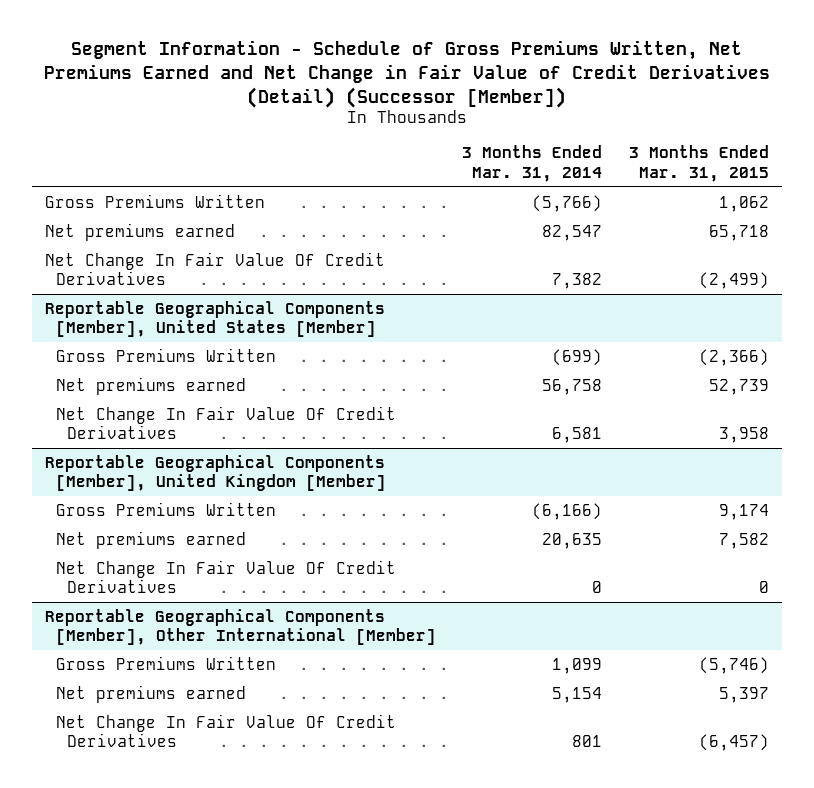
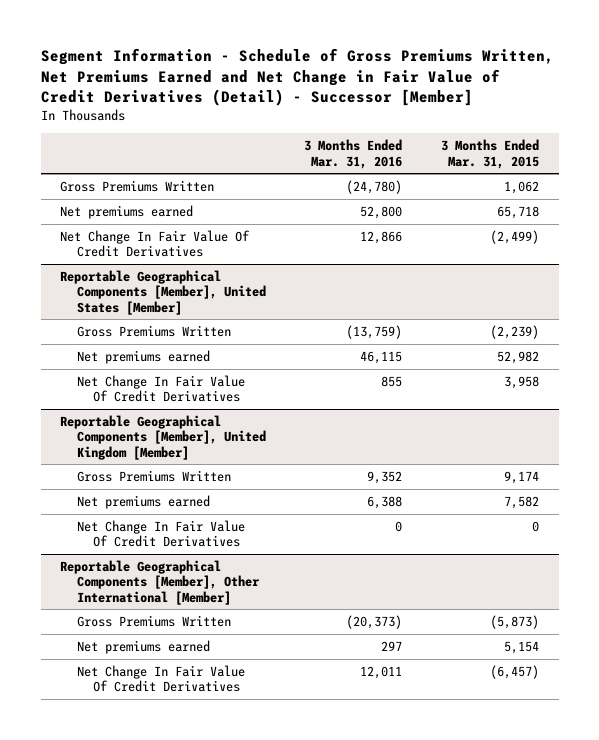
- Segment Information - Schedule of Gross Premiums Written, Net Premiums Earned and Net Change in Fair Value of Credit Derivatives (Detail) (Successor [Member])
+ Segment Information - Schedule of Gross Premiums Written, Net Premiums Earned and Net Change in Fair Value of Credit Derivatives (Detail) - Successor [Member]
- | 3 Months Ended Mar. 31, 2014 | 3 Months Ended Mar. 31, 2015
+ | 3 Months Ended Mar. 31, 2016 | 3 Months Ended Mar. 31, 2015
@ Reportable Geographical Components [Member], United States [Member]
- Gross Premiums Written | (699) | (2,366)
- Net premiums earned | 56,758 | 52,739
+ Gross Premiums Written | (13,759) | (2,239)
+ Net premiums earned | 46,115 | 52,982
@ Reportable Geographical Components [Member], Other International [Member]
- Gross Premiums Written | 1,099 | (5,746)
- Net premiums earned | 5,154 | 5,397
+ Gross Premiums Written | (20,373) | (5,873)
+ Net premiums earned | 297 | 5,154

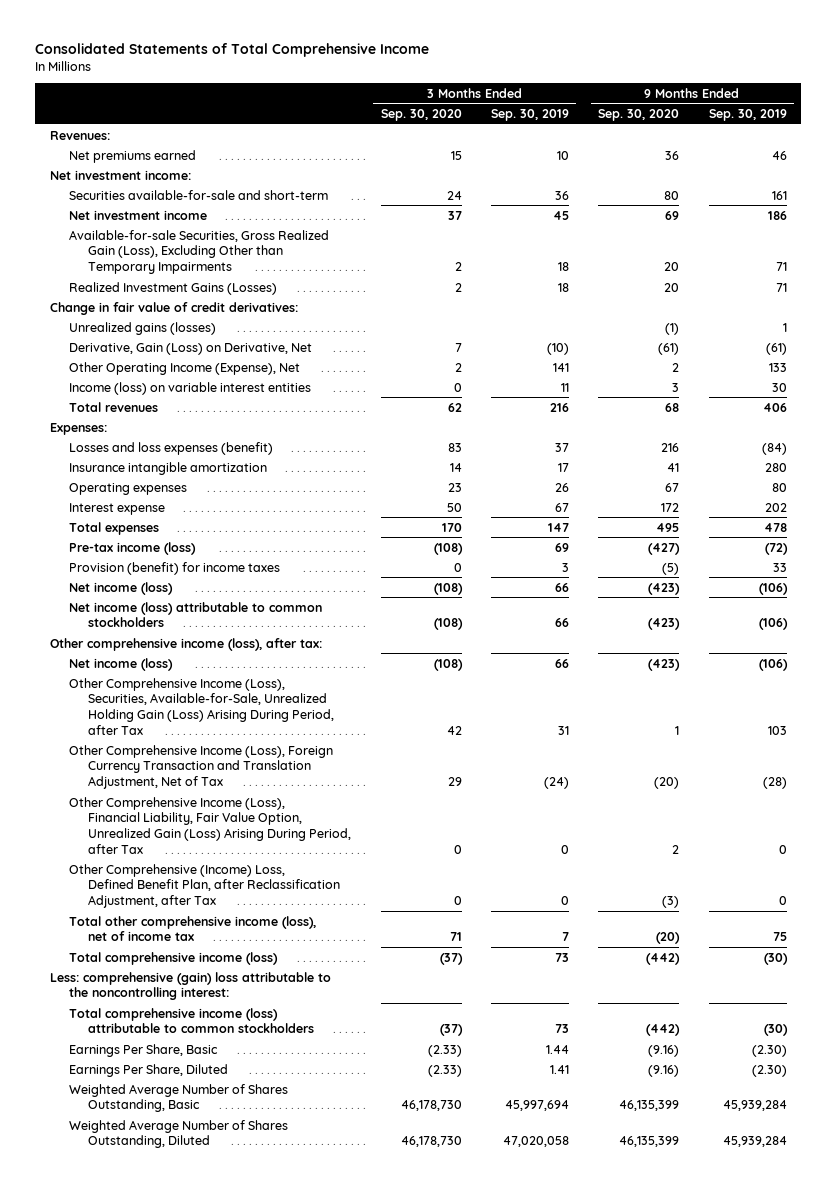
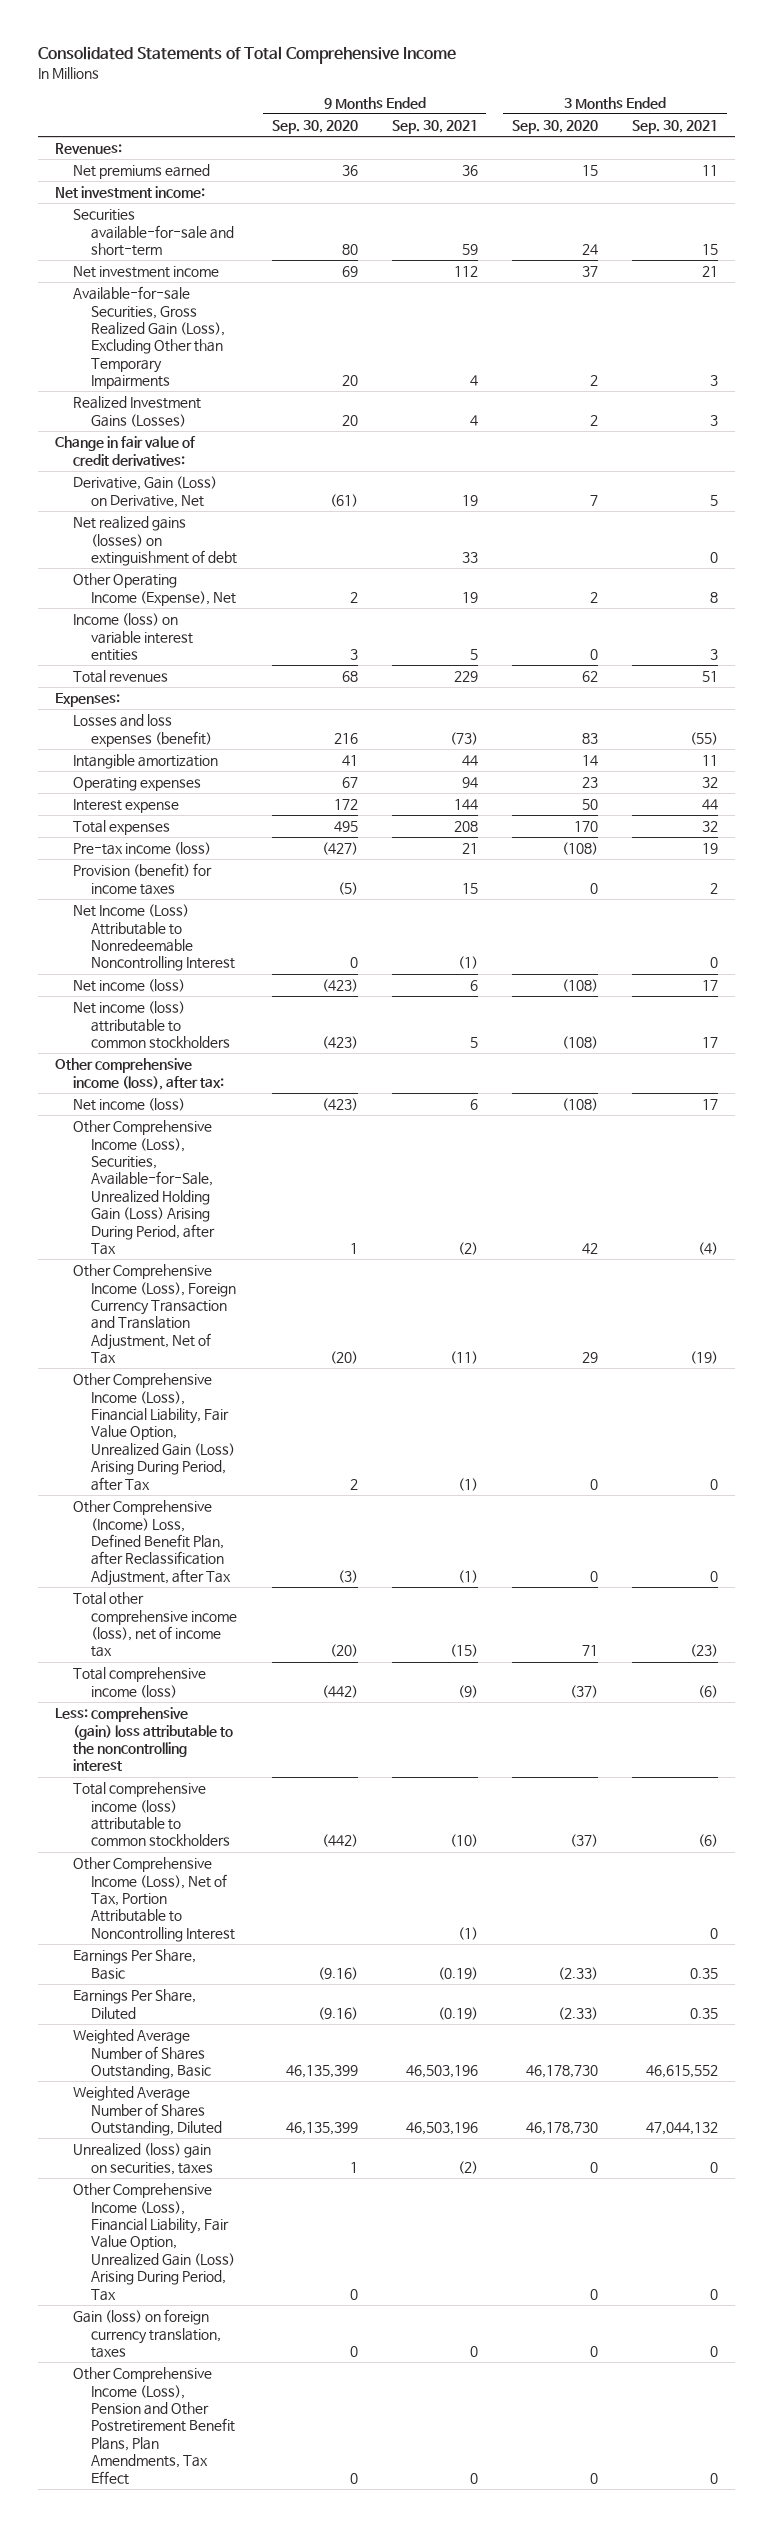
- | 3 Months Ended Sep. 30, 2020 | 3 Months Ended Sep. 30, 2019 | 9 Months Ended Sep. 30, 2020 | 9 Months Ended Sep. 30, 2019
+ | 9 Months Ended Sep. 30, 2020 | 9 Months Ended Sep. 30, 2021 | 3 Months Ended Sep. 30, 2020 | 3 Months Ended Sep. 30, 2021
- Unrealized gains (losses) | | | (1) | 1
+ Net realized gains (losses) on extinguishment of debt | | 33 | | 0
- Insurance intangible amortization | 14 | 17 | 41 | 280
+ Intangible amortization | 41 | 44 | 14 | 11
+ Net Income (Loss) Attributable to Nonredeemable Noncontrolling Interest | 0 | (1) | | 0
- Less: comprehensive (gain) loss attributable to the noncontrolling interest:
+ Less: comprehensive (gain) loss attributable to the noncontrolling interest
+ Other Comprehensive Income (Loss), Net of Tax, Portion Attributable to Noncontrolling Interest | | (1) | | 0
+ Unrealized (loss) gain on securities, taxes | 1 | (2) | 0 | 0
+ Other Comprehensive Income (Loss), Financial Liability, Fair Value Option, Unrealized Gain (Loss) Arising During Period, Tax | 0 | | 0 | 0
+ Gain (loss) on foreign currency translation, taxes | 0 | 0 | 0 | 0
+ Other Comprehensive Income (Loss), Pension and Other Postretirement Benefit Plans, Plan Amendments, Tax Effect | 0 | 0 | 0 | 0

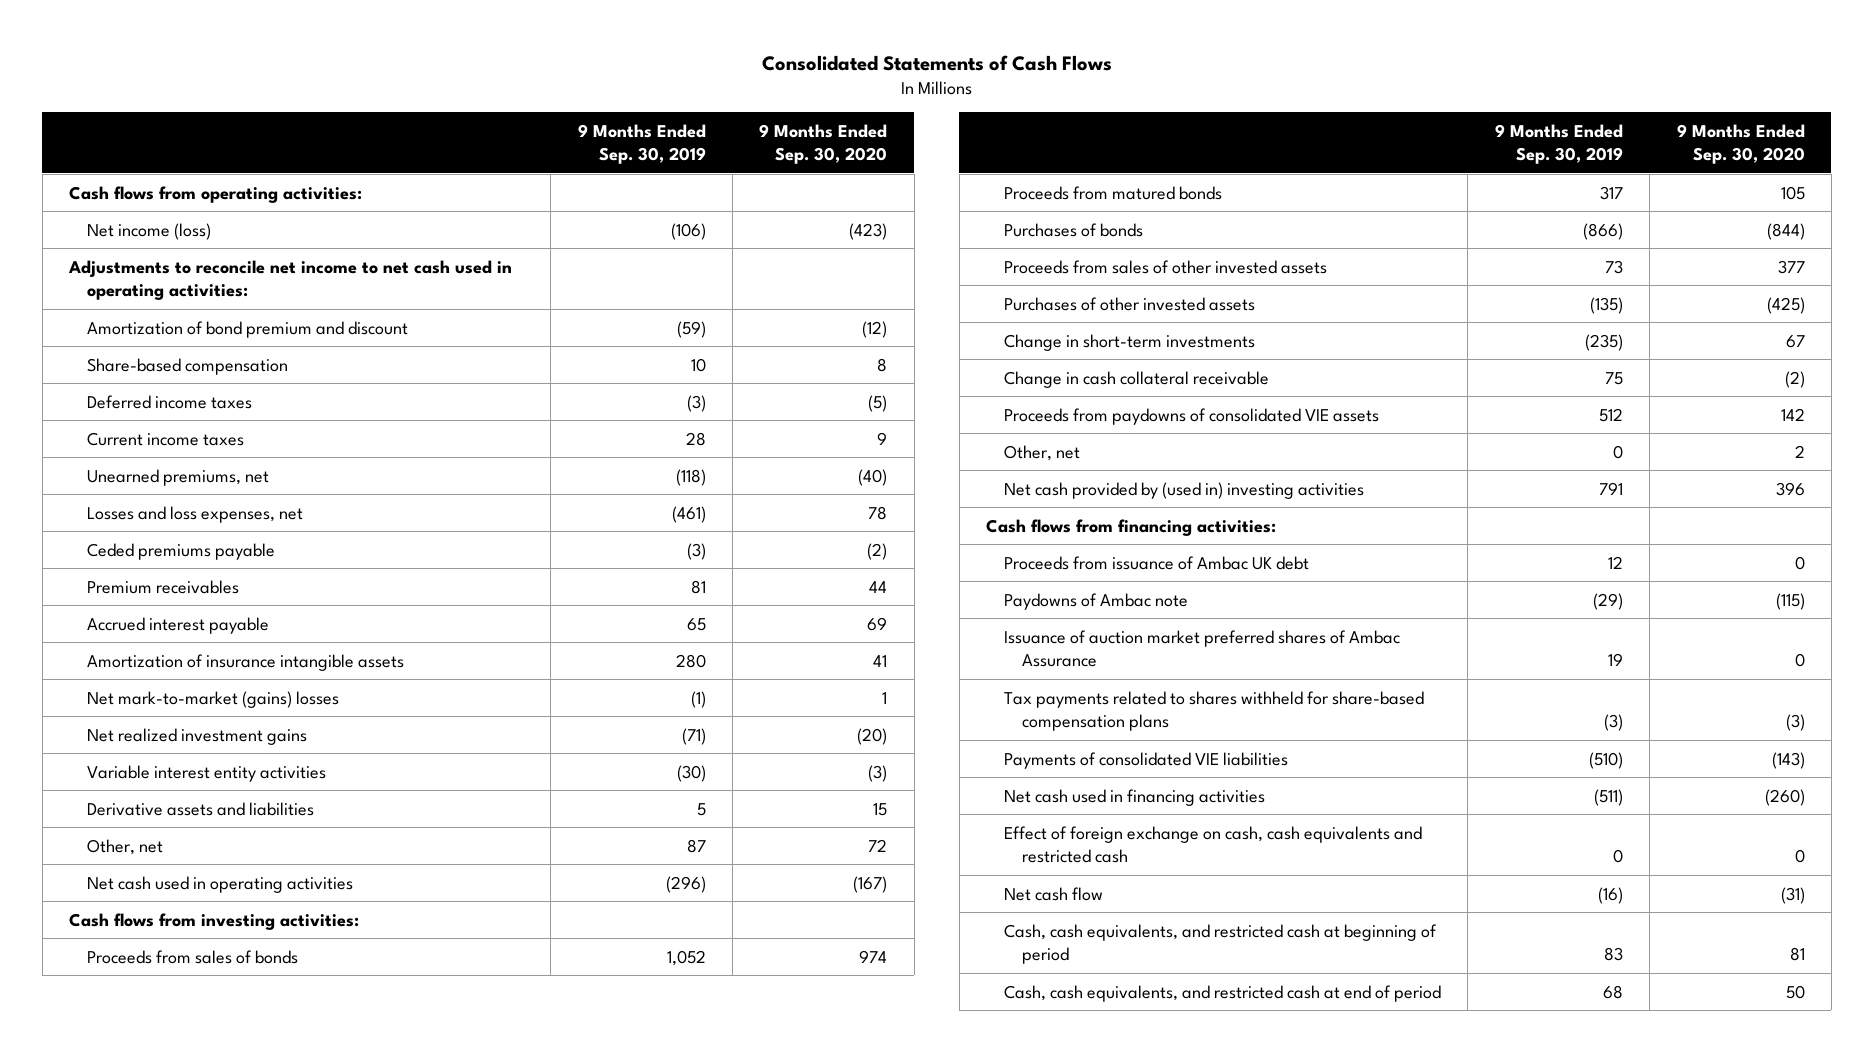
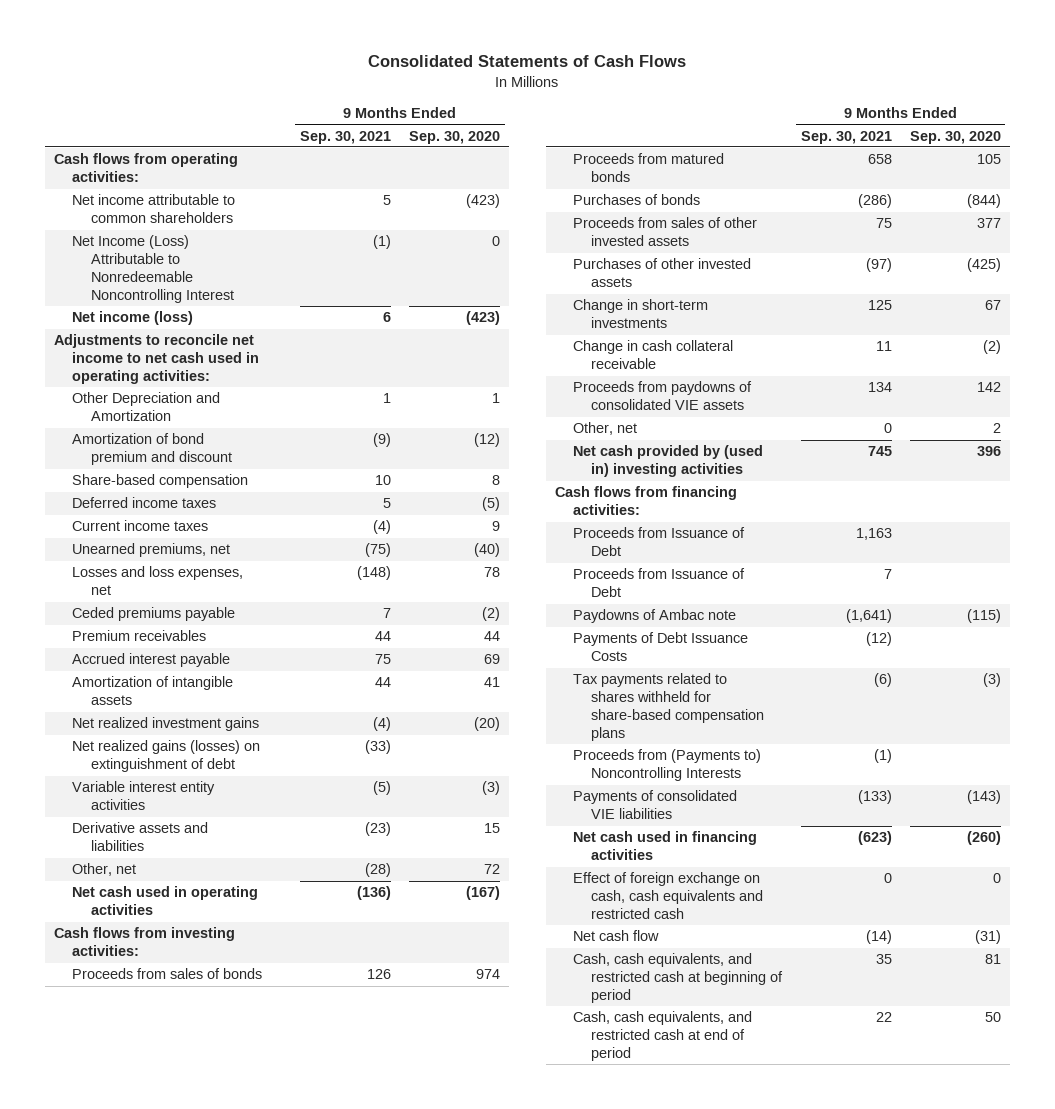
- | 9 Months Ended Sep. 30, 2019 | 9 Months Ended Sep. 30, 2020
+ | 9 Months Ended Sep. 30, 2021 | 9 Months Ended Sep. 30, 2020
+ Net income attributable to common shareholders | 5 | (423)
+ Net Income (Loss) Attributable to Nonredeemable Noncontrolling Interest | (1) | 0
+ Other Depreciation and Amortization | 1 | 1
- Amortization of insurance intangible assets | 280 | 41
- Net mark-to-market (gains) losses | (1) | 1
+ Amortization of intangible assets | 44 | 41
+ Net realized gains (losses) on extinguishment of debt | (33) |
- Proceeds from issuance of Ambac UK debt | 12 | 0
+ Proceeds from Issuance of Debt | 1,163 |
+ Proceeds from Issuance of Debt | 7 |
- Issuance of auction market preferred shares of Ambac Assurance | 19 | 0
+ Payments of Debt Issuance Costs | (12) |
+ Proceeds from (Payments to) Noncontrolling Interests | (1) |

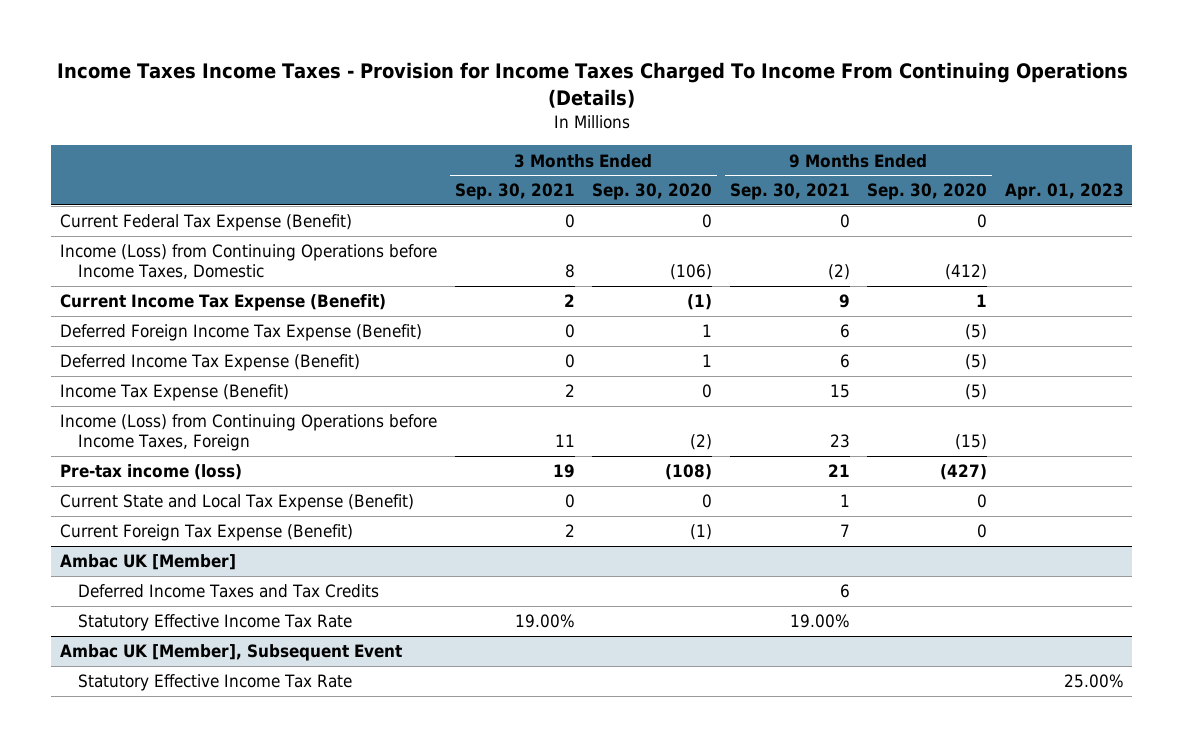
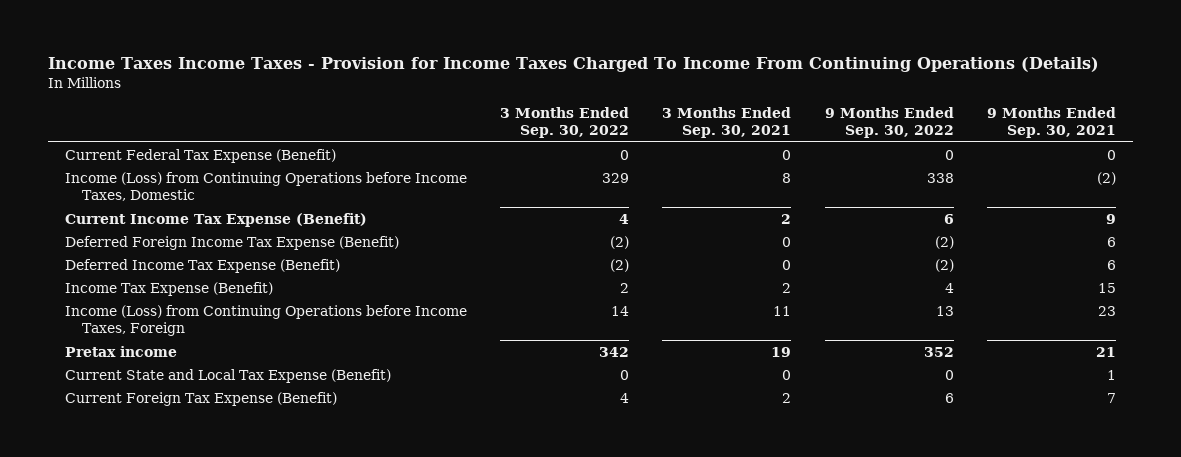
- | 3 Months Ended Sep. 30, 2021 | 3 Months Ended Sep. 30, 2020 | 9 Months Ended Sep. 30, 2021 | 9 Months Ended Sep. 30, 2020 | Apr. 01, 2023
+ | 3 Months Ended Sep. 30, 2022 | 3 Months Ended Sep. 30, 2021 | 9 Months Ended Sep. 30, 2022 | 9 Months Ended Sep. 30, 2021
- Pre-tax income (loss) | 19 | (108) | 21 | (427) |
+ Pretax income | 342 | 19 | 352 | 21
- Ambac UK [Member]
- Deferred Income Taxes and Tax Credits | | | 6 | |
- Statutory Effective Income Tax Rate | 19.00% | | 19.00% | |
- Ambac UK [Member], Subsequent Event
- Statutory Effective Income Tax Rate | | | | | 25.00%

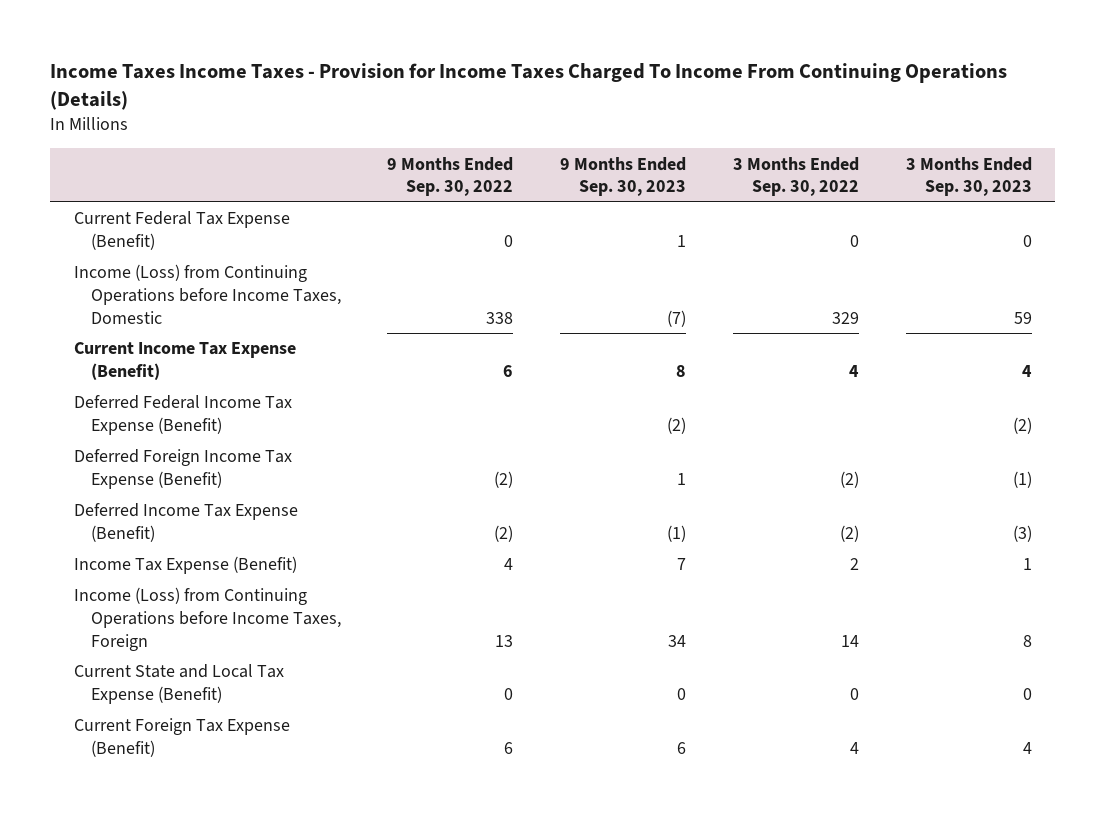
- | 3 Months Ended Sep. 30, 2022 | 3 Months Ended Sep. 30, 2021 | 9 Months Ended Sep. 30, 2022 | 9 Months Ended Sep. 30, 2021
+ | 9 Months Ended Sep. 30, 2022 | 9 Months Ended Sep. 30, 2023 | 3 Months Ended Sep. 30, 2022 | 3 Months Ended Sep. 30, 2023
+ Deferred Federal Income Tax Expense (Benefit) | | (2) | | (2)
- Pretax income | 342 | 19 | 352 | 21

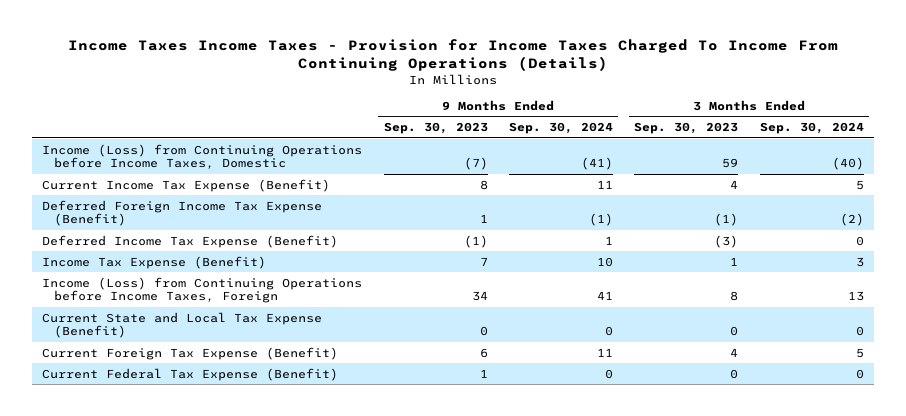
- | 9 Months Ended Sep. 30, 2022 | 9 Months Ended Sep. 30, 2023 | 3 Months Ended Sep. 30, 2022 | 3 Months Ended Sep. 30, 2023
+ | 9 Months Ended Sep. 30, 2023 | 9 Months Ended Sep. 30, 2024 | 3 Months Ended Sep. 30, 2023 | 3 Months Ended Sep. 30, 2024
- Deferred Federal Income Tax Expense (Benefit) | | (2) | | (2)
moved down: Current Federal Tax Expense (Benefit) | 1 | 0 | 0 | 0

